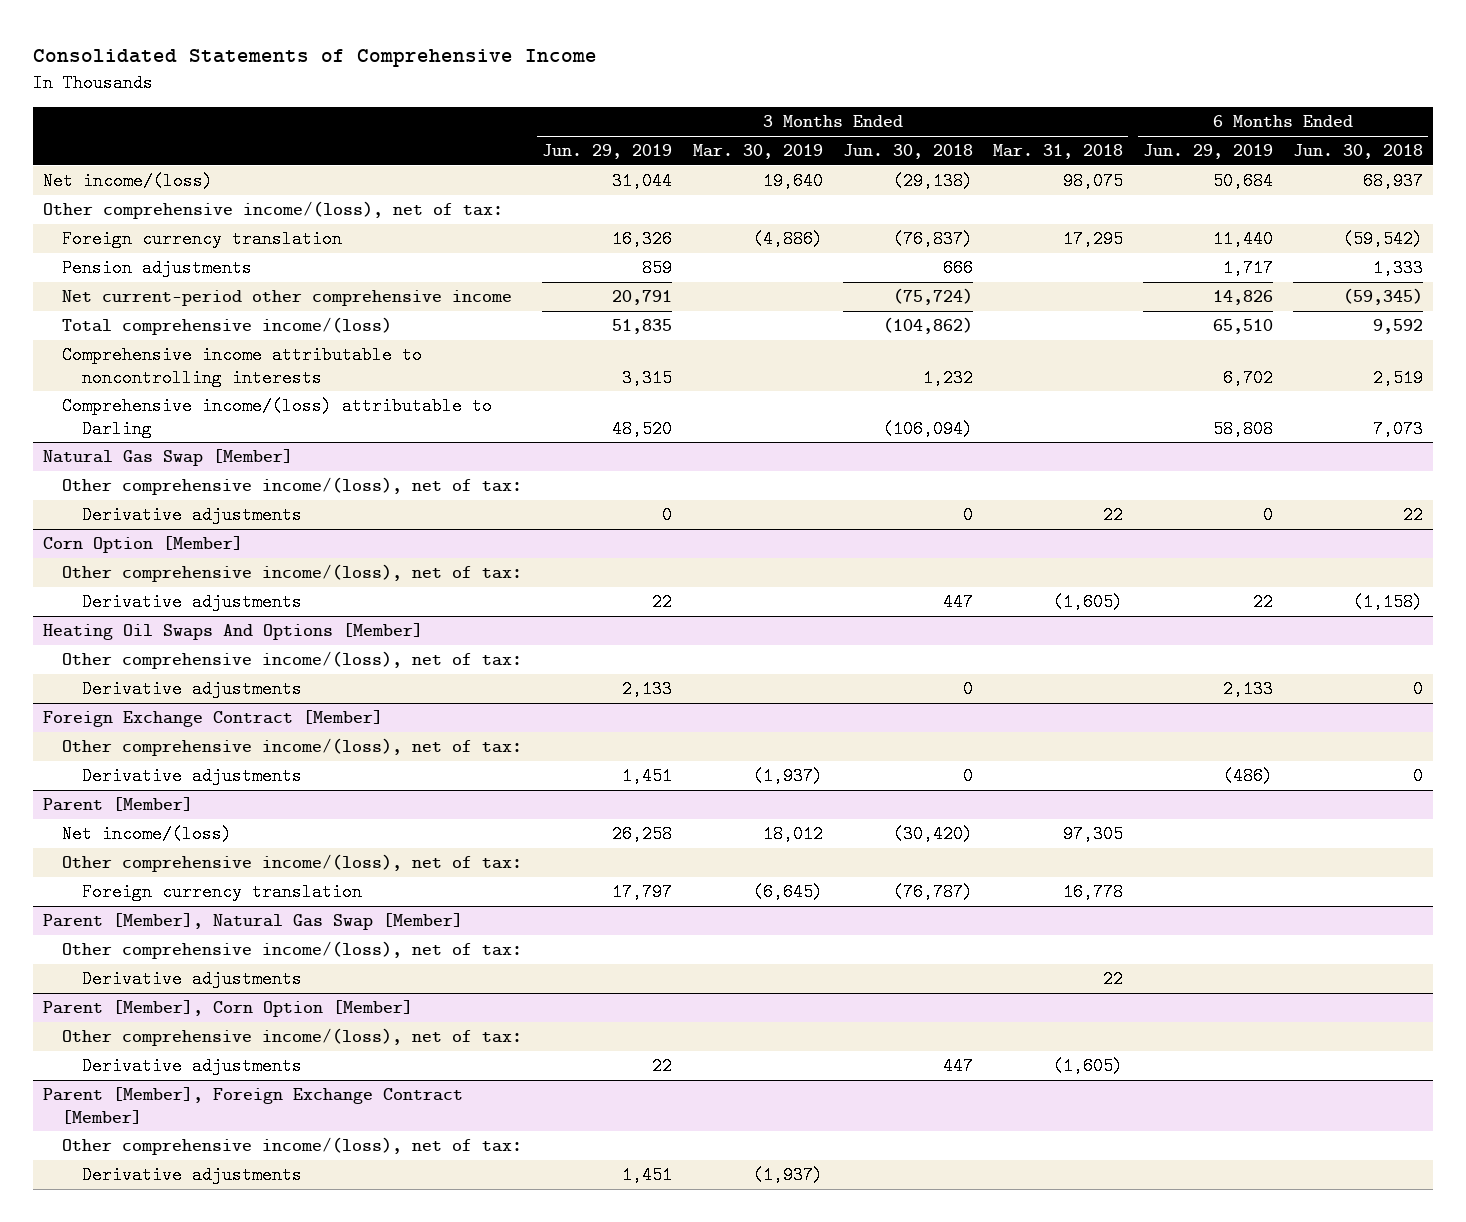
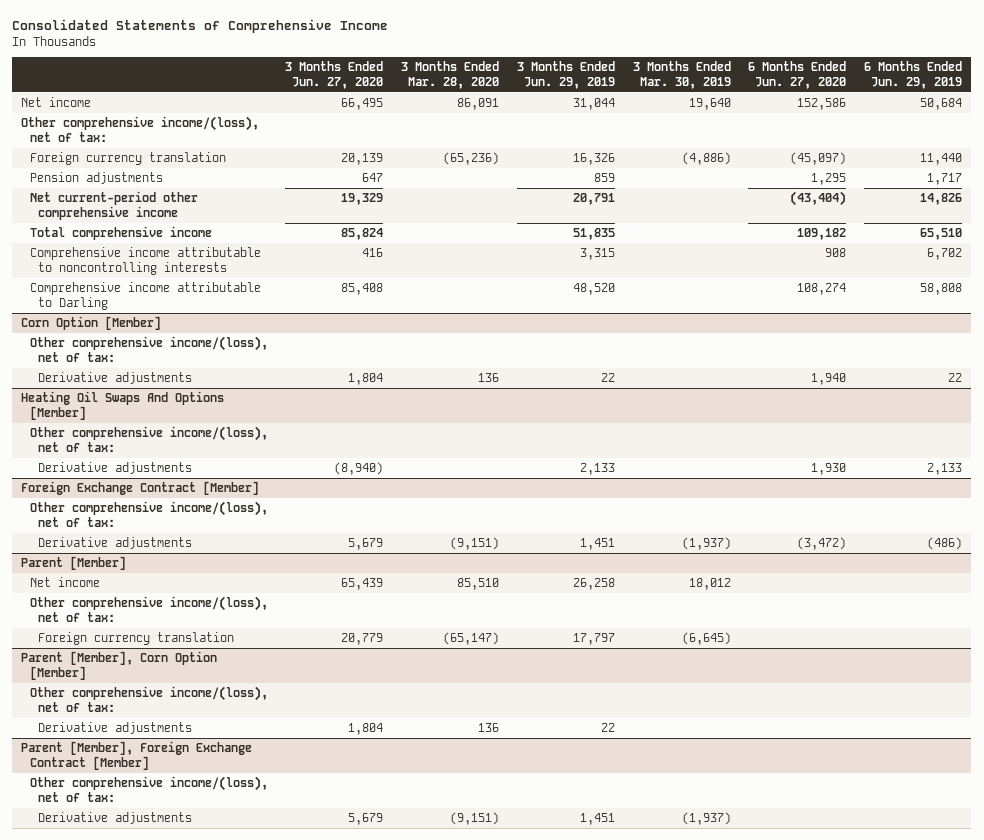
- | 3 Months Ended Jun. 29, 2019 | 3 Months Ended Mar. 30, 2019 | 3 Months Ended Jun. 30, 2018 | 3 Months Ended Mar. 31, 2018 | 6 Months Ended Jun. 29, 2019 | 6 Months Ended Jun. 30, 2018
+ | 3 Months Ended Jun. 27, 2020 | 3 Months Ended Mar. 28, 2020 | 3 Months Ended Jun. 29, 2019 | 3 Months Ended Mar. 30, 2019 | 6 Months Ended Jun. 27, 2020 | 6 Months Ended Jun. 29, 2019
- Net income/(loss) | 31,044 | 19,640 | (29,138) | 98,075 | 50,684 | 68,937
+ Net income | 66,495 | 86,091 | 31,044 | 19,640 | 152,586 | 50,684
- Total comprehensive income/(loss) | 51,835 | | (104,862) | | 65,510 | 9,592
+ Total comprehensive income | 85,824 | | 51,835 | | 109,182 | 65,510
- Comprehensive income/(loss) attributable to Darling | 48,520 | | (106,094) | | 58,808 | 7,073
- Natural Gas Swap [Member]
- Other comprehensive income/(loss), net of tax:
- Derivative adjustments | 0 | | 0 | 22 | 0 | 22
+ Comprehensive income attributable to Darling | 85,408 | | 48,520 | | 108,274 | 58,808
@ Parent [Member]
- Net income/(loss) | 26,258 | 18,012 | (30,420) | 97,305 | |
+ Net income | 65,439 | 85,510 | 26,258 | 18,012 | |
- Parent [Member], Natural Gas Swap [Member]
- Other comprehensive income/(loss), net of tax:
- Derivative adjustments | | | | 22 | |

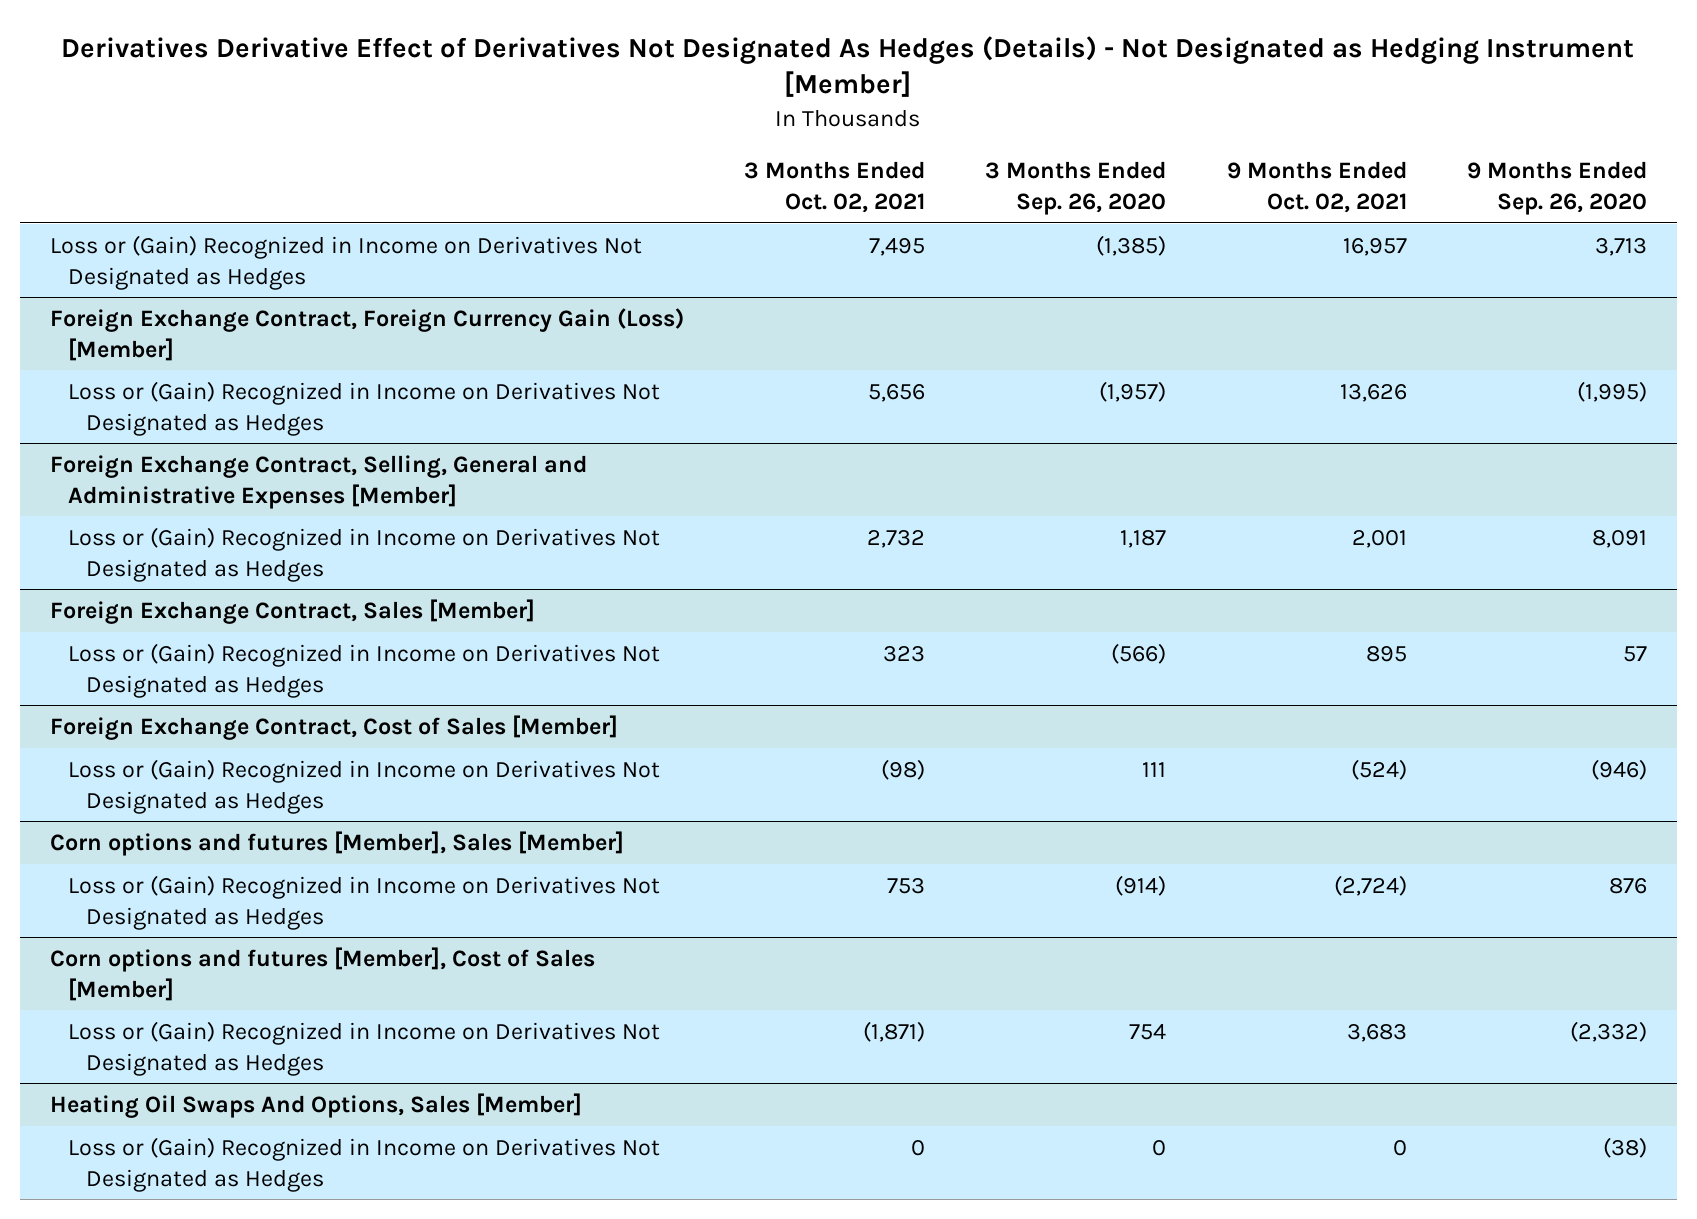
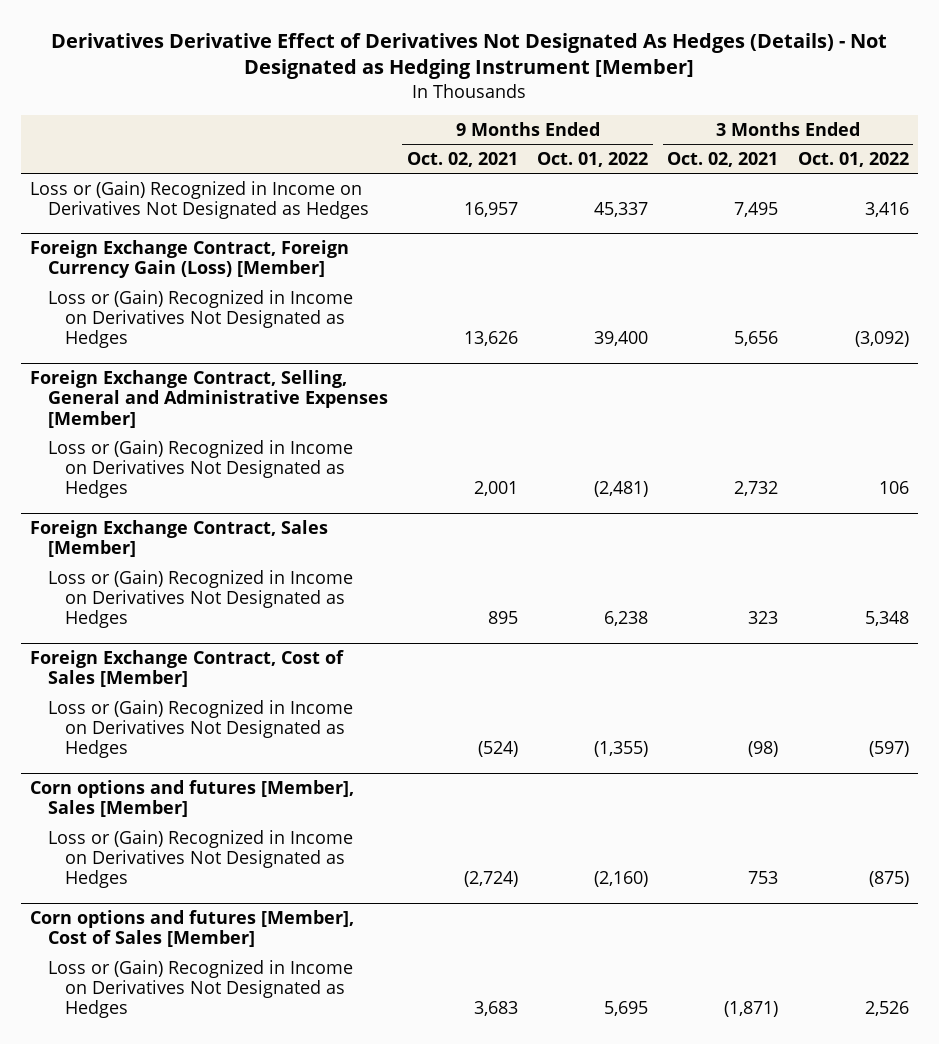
- | 3 Months Ended Oct. 02, 2021 | 3 Months Ended Sep. 26, 2020 | 9 Months Ended Oct. 02, 2021 | 9 Months Ended Sep. 26, 2020
+ | 9 Months Ended Oct. 02, 2021 | 9 Months Ended Oct. 01, 2022 | 3 Months Ended Oct. 02, 2021 | 3 Months Ended Oct. 01, 2022
- Heating Oil Swaps And Options, Sales [Member]
- Loss or (Gain) Recognized in Income on Derivatives Not Designated as Hedges | 0 | 0 | 0 | (38)

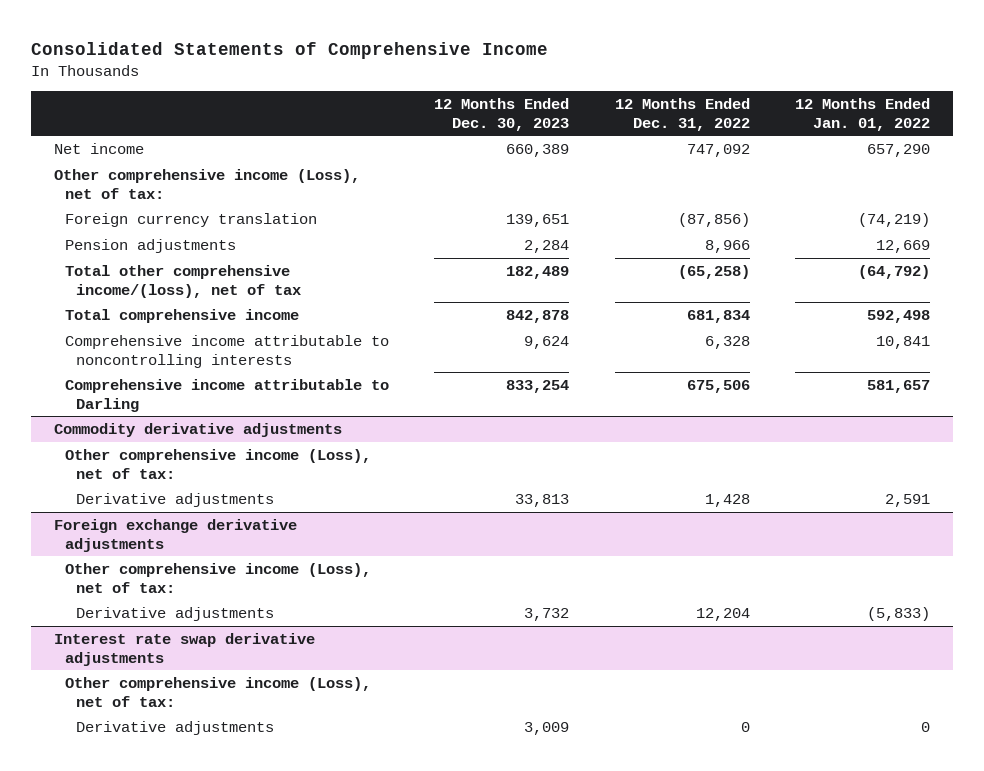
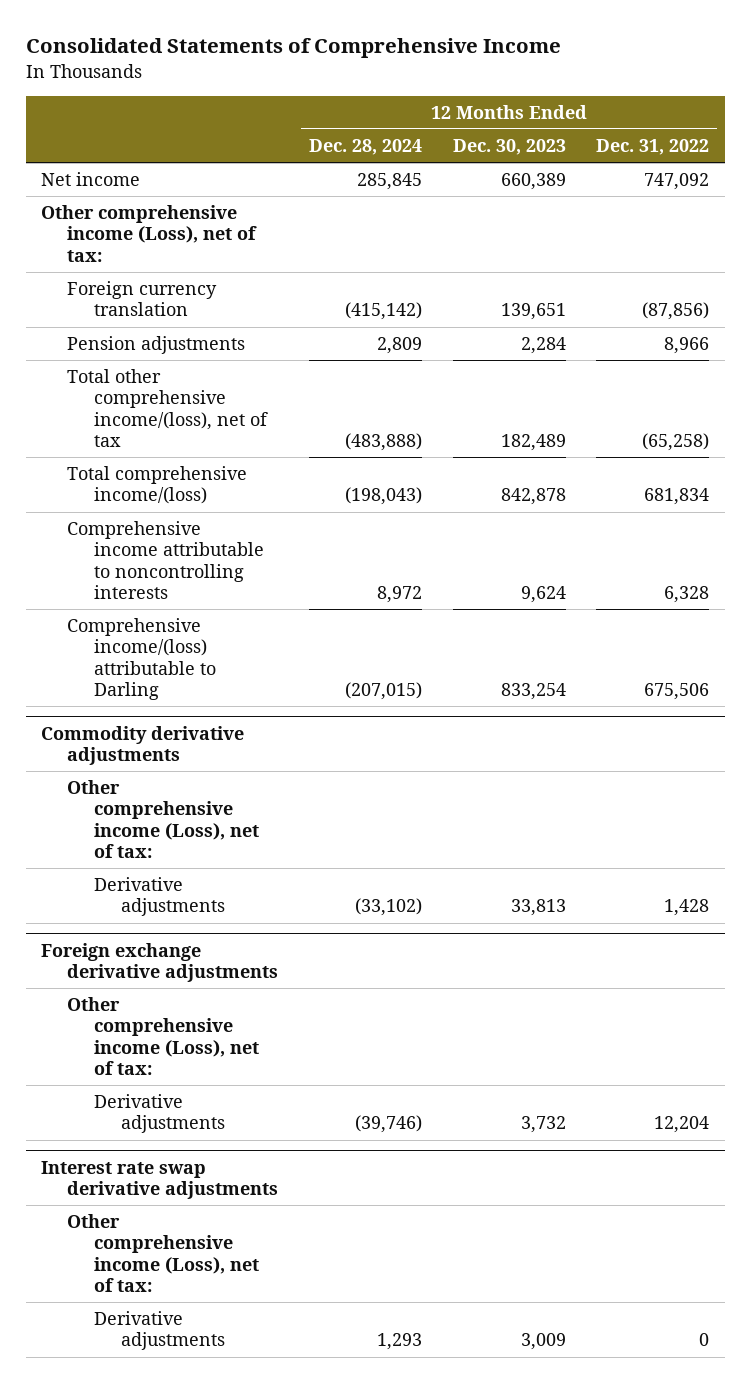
- | 12 Months Ended Dec. 30, 2023 | 12 Months Ended Dec. 31, 2022 | 12 Months Ended Jan. 01, 2022
+ | 12 Months Ended Dec. 28, 2024 | 12 Months Ended Dec. 30, 2023 | 12 Months Ended Dec. 31, 2022
- Total comprehensive income | 842,878 | 681,834 | 592,498
+ Total comprehensive income/(loss) | (198,043) | 842,878 | 681,834
- Comprehensive income attributable to Darling | 833,254 | 675,506 | 581,657
+ Comprehensive income/(loss) attributable to Darling | (207,015) | 833,254 | 675,506

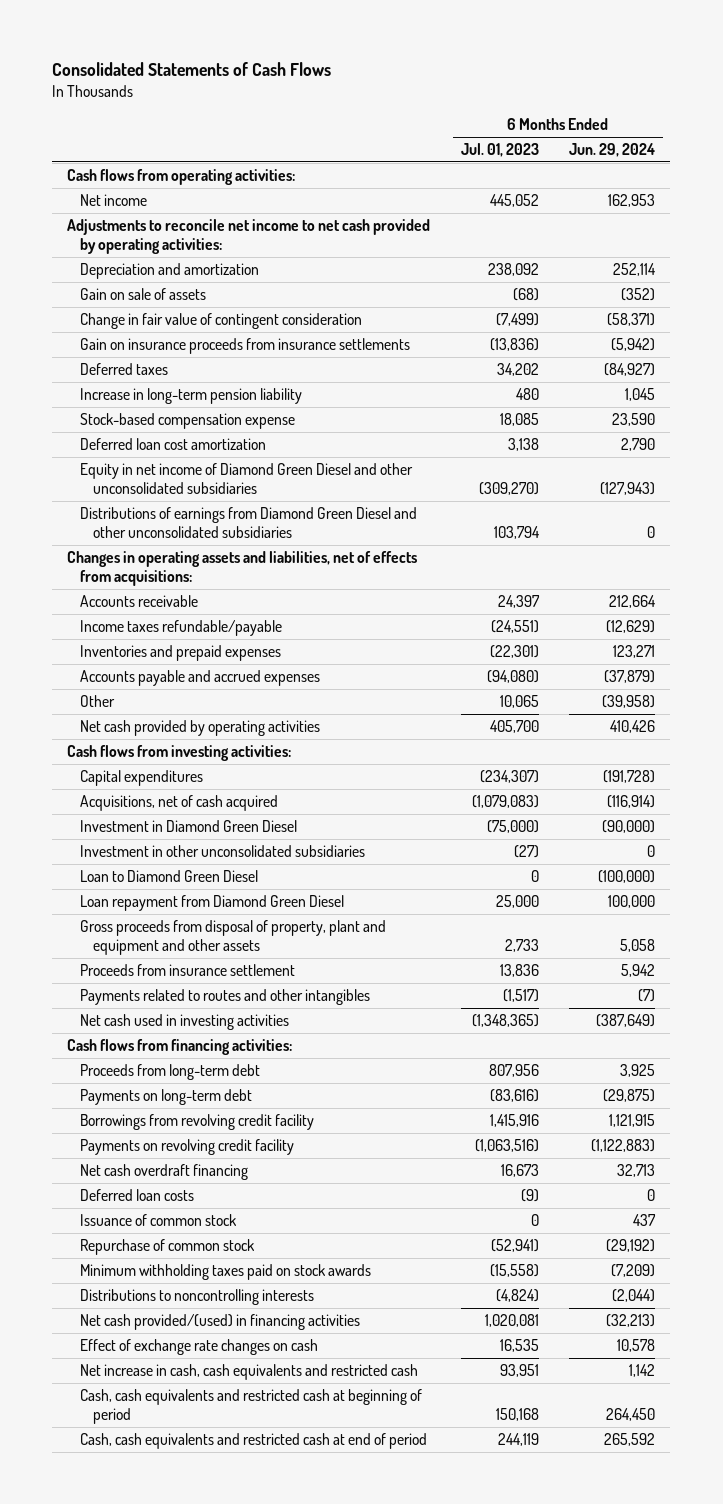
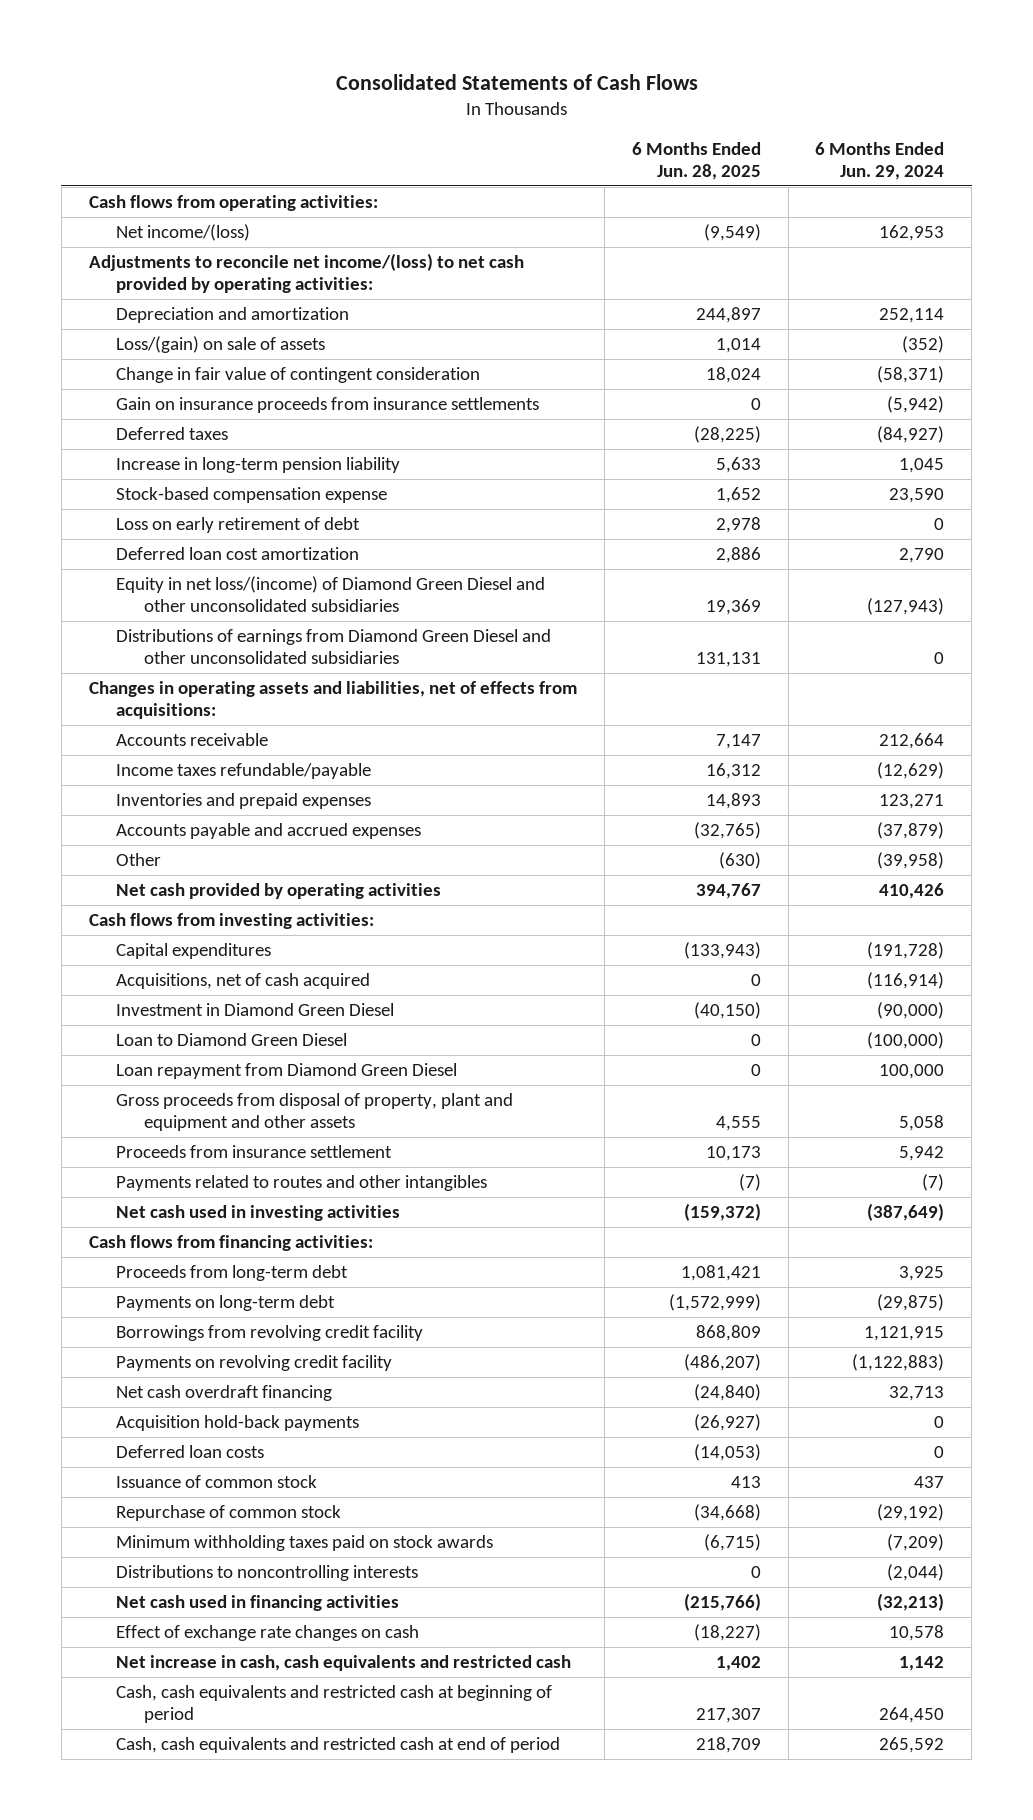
- | 6 Months Ended Jul. 01, 2023 | 6 Months Ended Jun. 29, 2024
+ | 6 Months Ended Jun. 28, 2025 | 6 Months Ended Jun. 29, 2024
- Net income | 445,052 | 162,953
- Adjustments to reconcile net income to net cash provided by operating activities:
+ Net income/(loss) | (9,549) | 162,953
+ Adjustments to reconcile net income/(loss) to net cash provided by operating activities:
- Gain on sale of assets | (68) | (352)
+ Loss/(gain) on sale of assets | 1,014 | (352)
+ Loss on early retirement of debt | 2,978 | 0
- Equity in net income of Diamond Green Diesel and other unconsolidated subsidiaries | (309,270) | (127,943)
+ Equity in net loss/(income) of Diamond Green Diesel and other unconsolidated subsidiaries | 19,369 | (127,943)
- Investment in other unconsolidated subsidiaries | (27) | 0
+ Acquisition hold-back payments | (26,927) | 0
- Net cash provided/(used) in financing activities | 1,020,081 | (32,213)
+ Net cash used in financing activities | (215,766) | (32,213)

